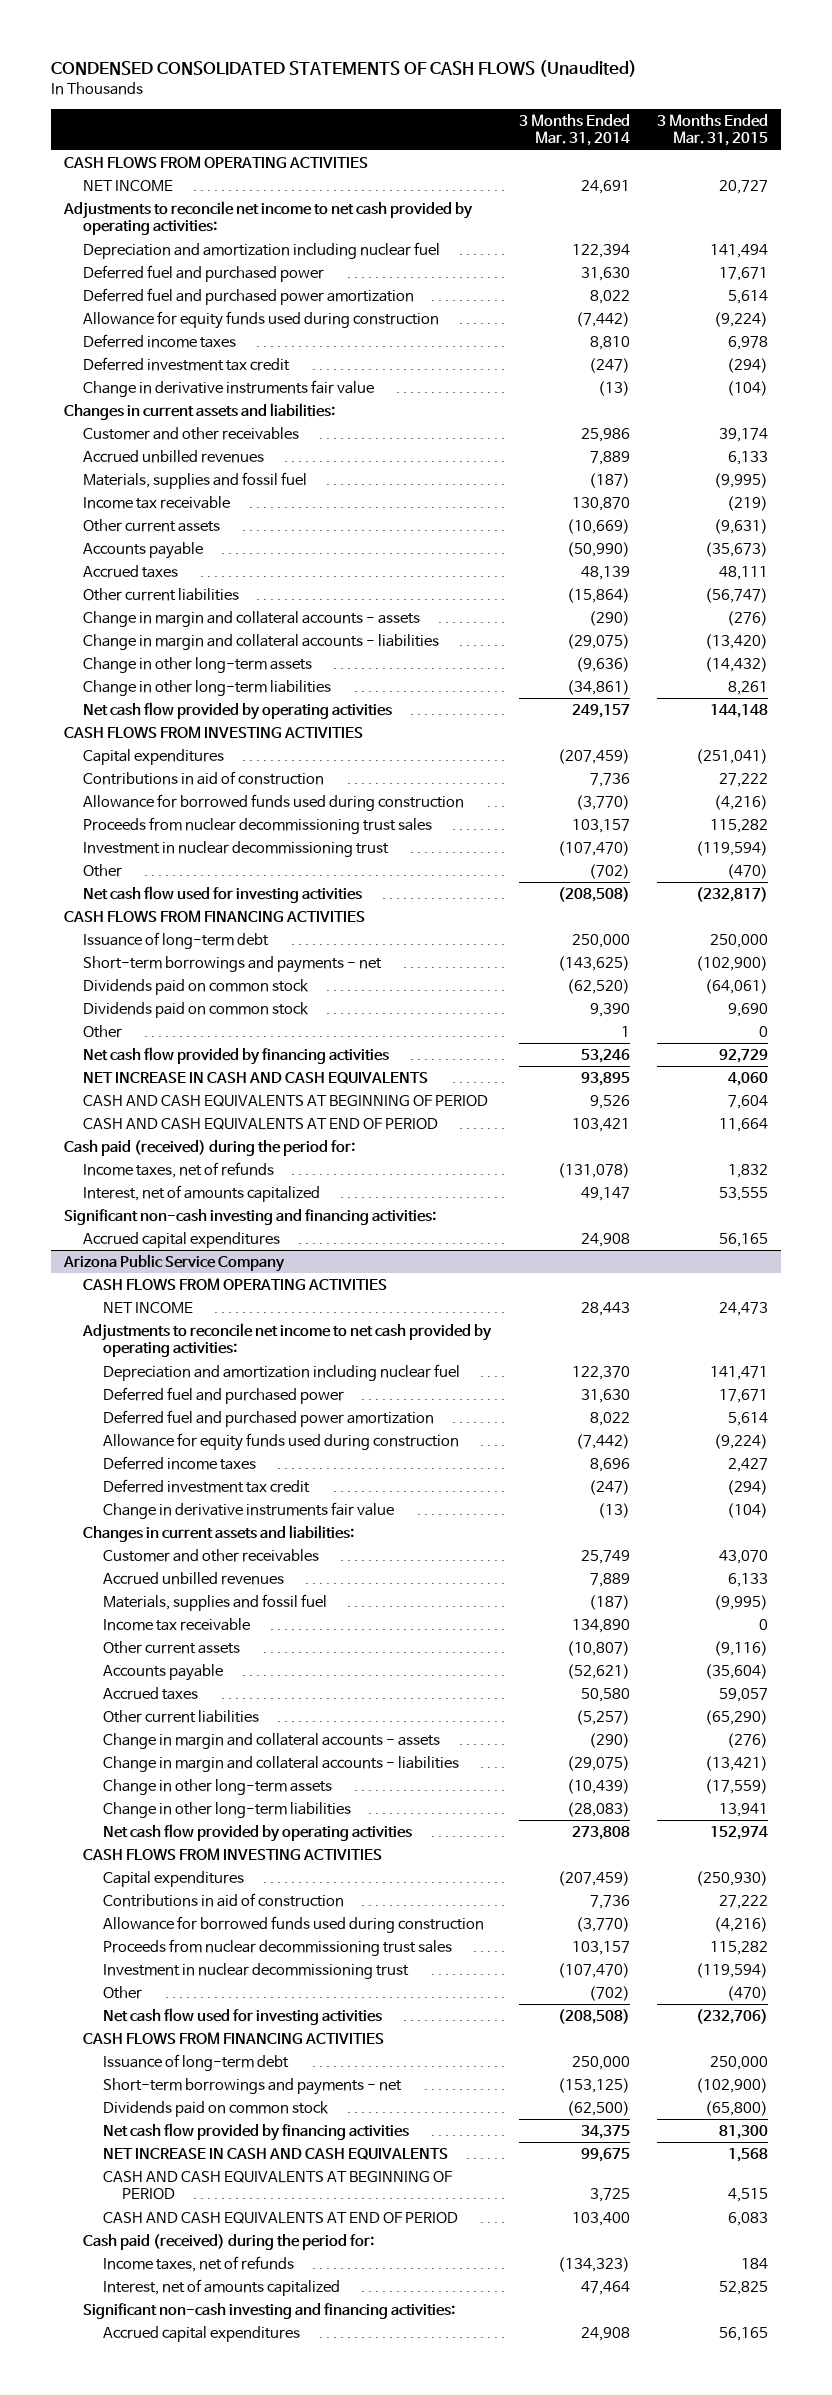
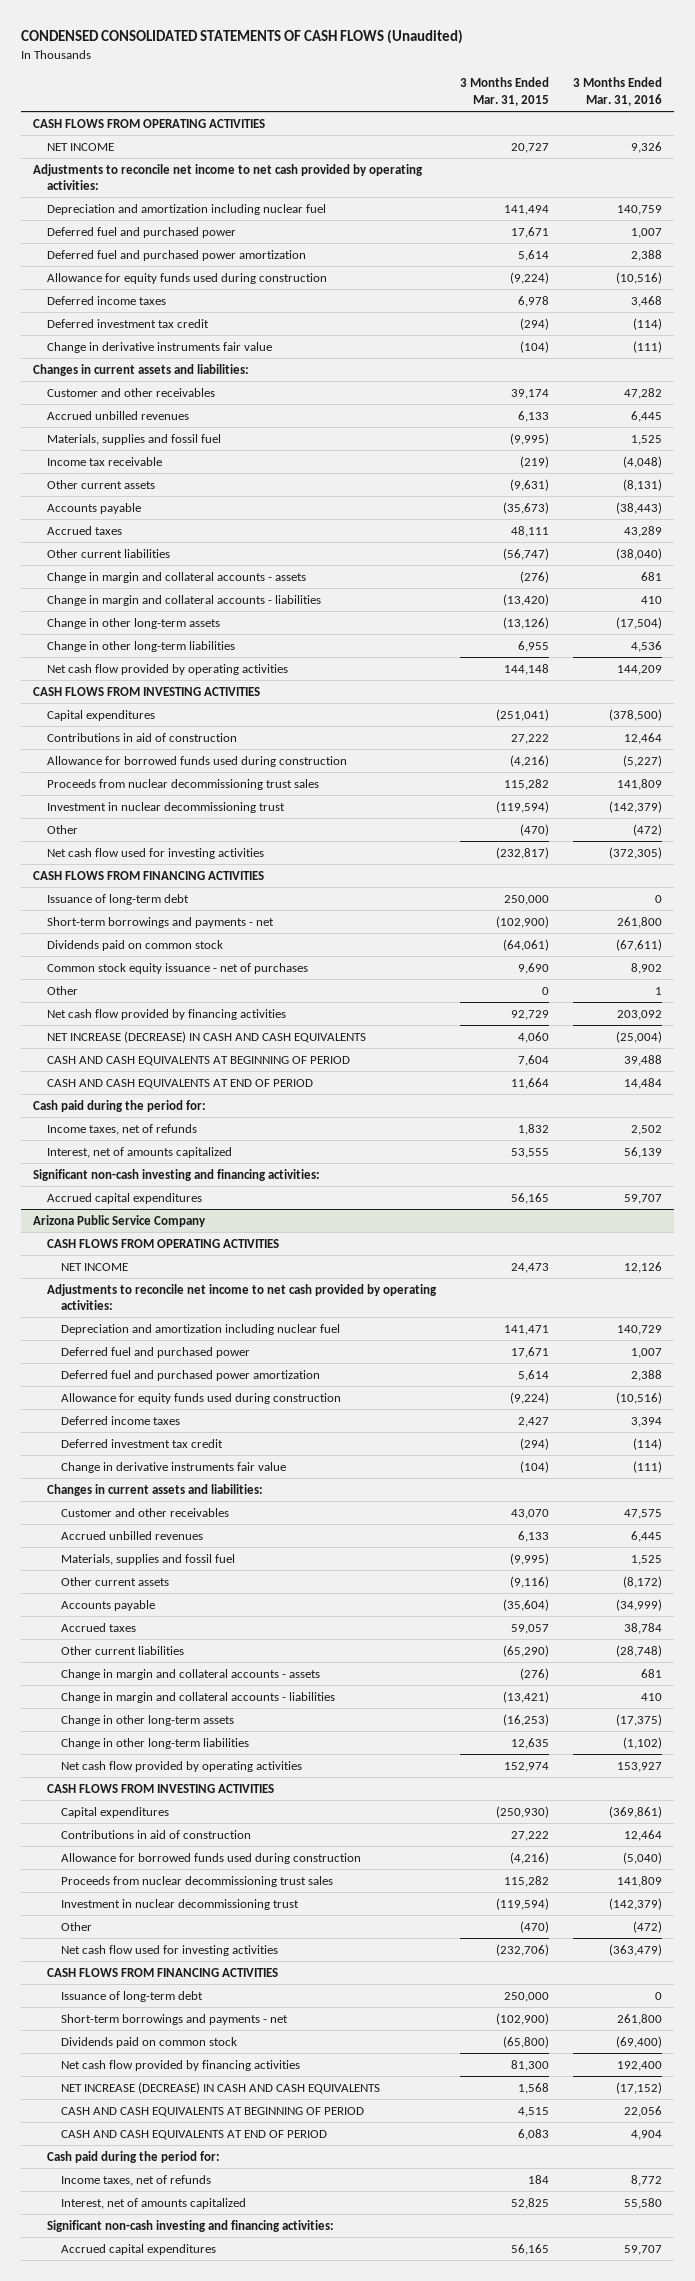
- | 3 Months Ended Mar. 31, 2014 | 3 Months Ended Mar. 31, 2015
+ | 3 Months Ended Mar. 31, 2015 | 3 Months Ended Mar. 31, 2016
- Change in other long-term assets | (9,636) | (14,432)
- Change in other long-term liabilities | (34,861) | 8,261
+ Change in other long-term assets | (13,126) | (17,504)
+ Change in other long-term liabilities | 6,955 | 4,536
- Dividends paid on common stock | 9,390 | 9,690
+ Common stock equity issuance - net of purchases | 9,690 | 8,902
- NET INCREASE IN CASH AND CASH EQUIVALENTS | 93,895 | 4,060
+ NET INCREASE (DECREASE) IN CASH AND CASH EQUIVALENTS | 4,060 | (25,004)
- Cash paid (received) during the period for:
+ Cash paid during the period for:
@ Arizona Public Service Company
- Income tax receivable | 134,890 | 0
- Change in other long-term assets | (10,439) | (17,559)
- Change in other long-term liabilities | (28,083) | 13,941
+ Change in other long-term assets | (16,253) | (17,375)
+ Change in other long-term liabilities | 12,635 | (1,102)
- NET INCREASE IN CASH AND CASH EQUIVALENTS | 99,675 | 1,568
+ NET INCREASE (DECREASE) IN CASH AND CASH EQUIVALENTS | 1,568 | (17,152)
- Cash paid (received) during the period for:
+ Cash paid during the period for:

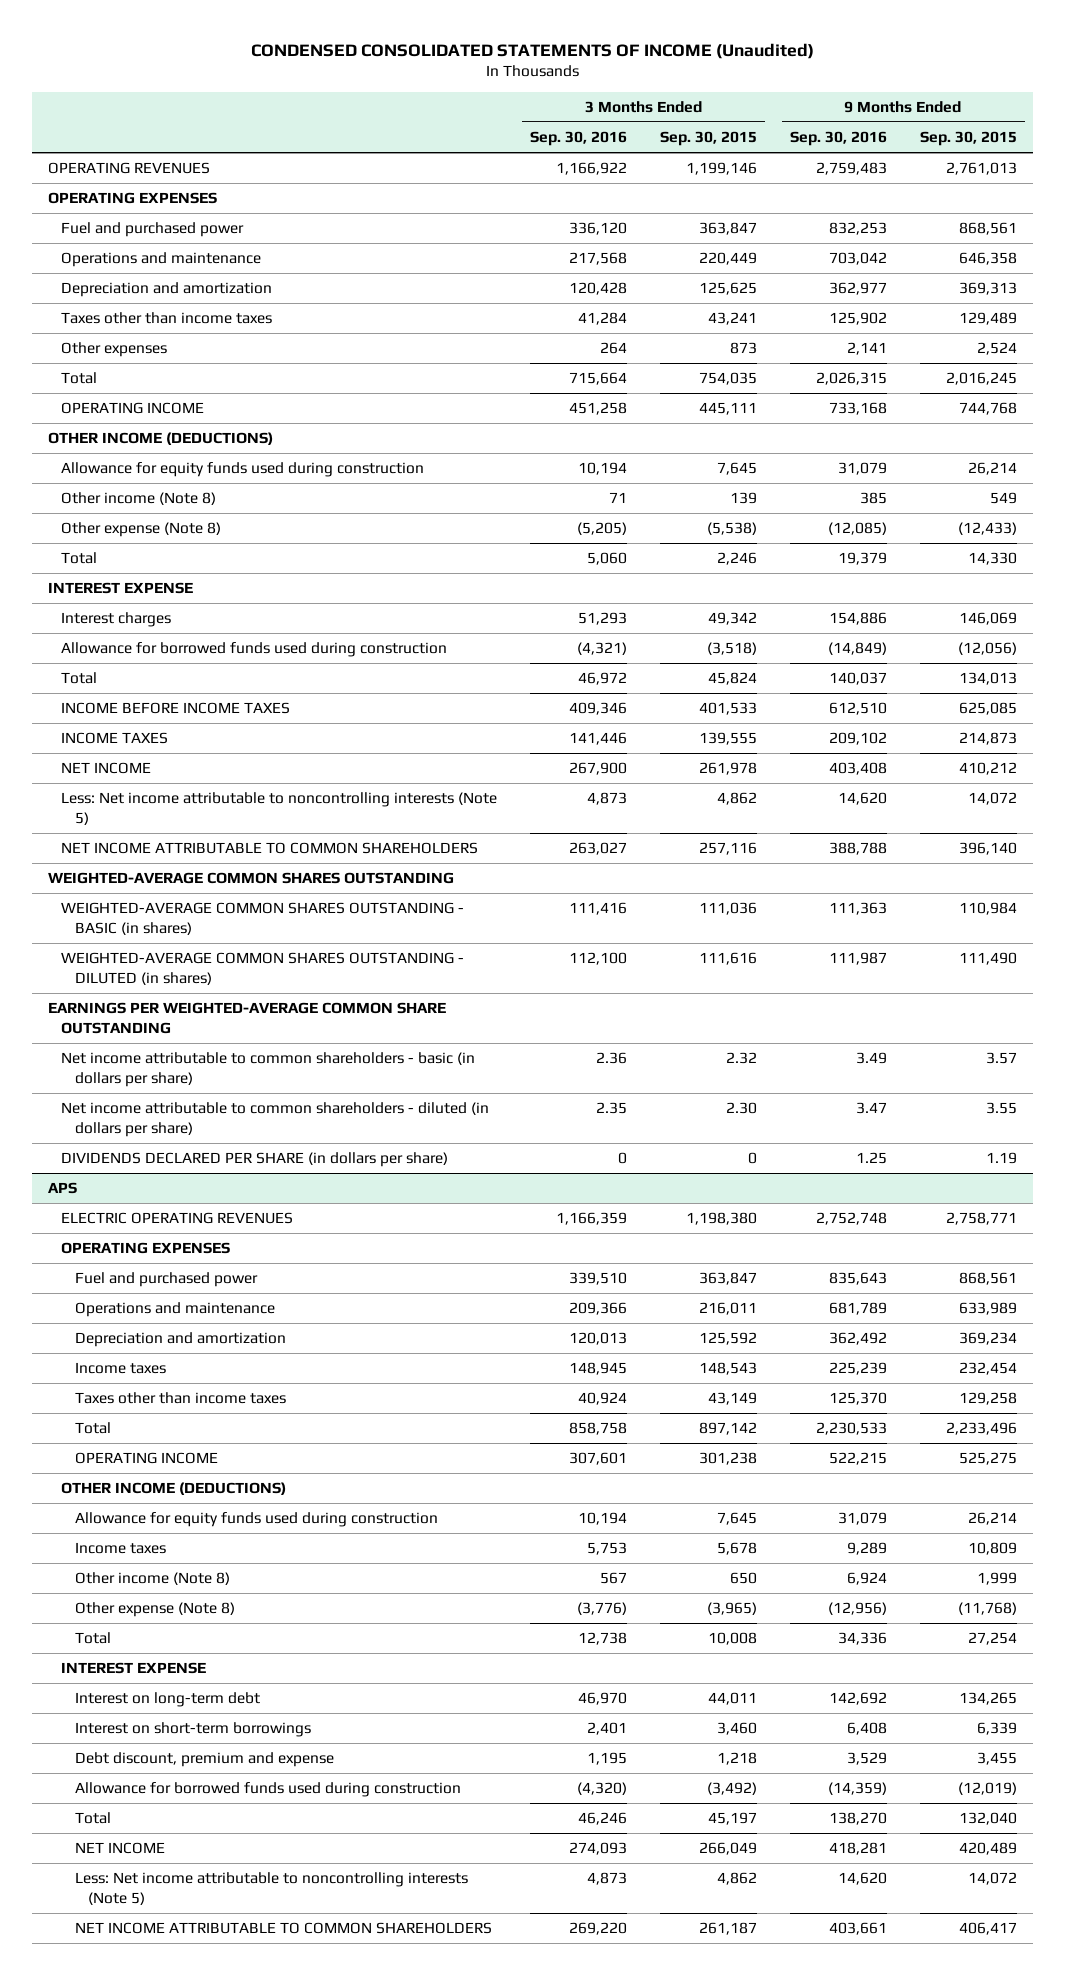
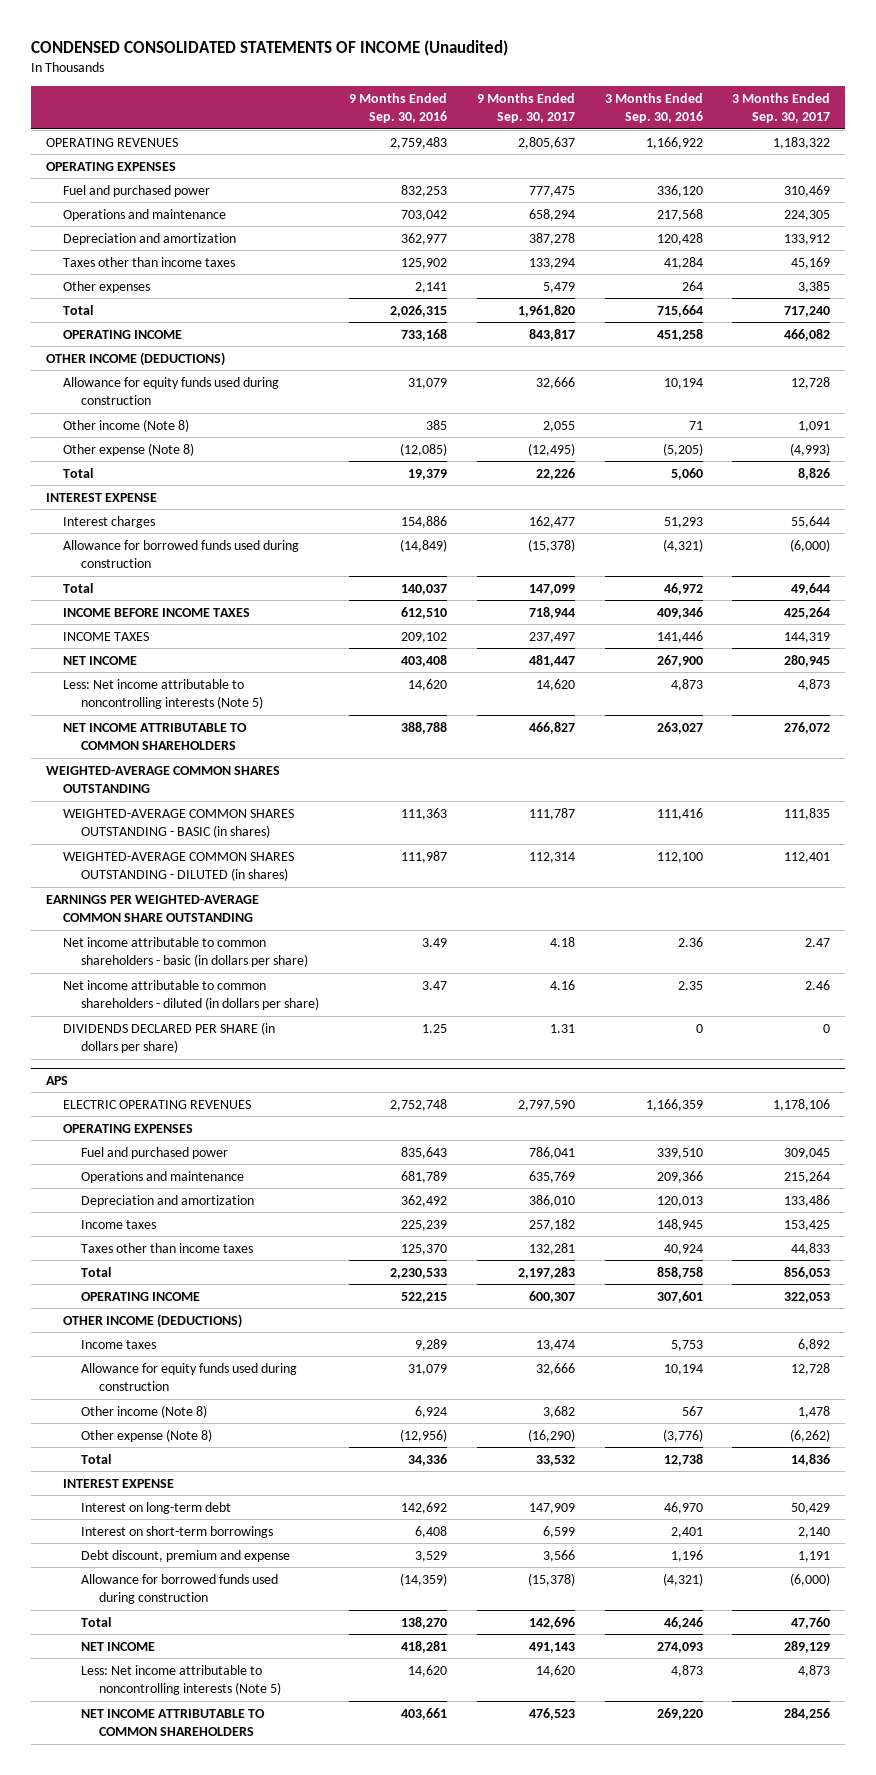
- | 3 Months Ended Sep. 30, 2016 | 3 Months Ended Sep. 30, 2015 | 9 Months Ended Sep. 30, 2016 | 9 Months Ended Sep. 30, 2015
+ | 9 Months Ended Sep. 30, 2016 | 9 Months Ended Sep. 30, 2017 | 3 Months Ended Sep. 30, 2016 | 3 Months Ended Sep. 30, 2017
@ APS
moved down: Allowance for equity funds used during construction | 31,079 | 32,666 | 10,194 | 12,728
- Debt discount, premium and expense | 1,195 | 1,218 | 3,529 | 3,455
- Allowance for borrowed funds used during construction | (4,320) | (3,492) | (14,359) | (12,019)
+ Debt discount, premium and expense | 3,529 | 3,566 | 1,196 | 1,191
+ Allowance for borrowed funds used during construction | (14,359) | (15,378) | (4,321) | (6,000)

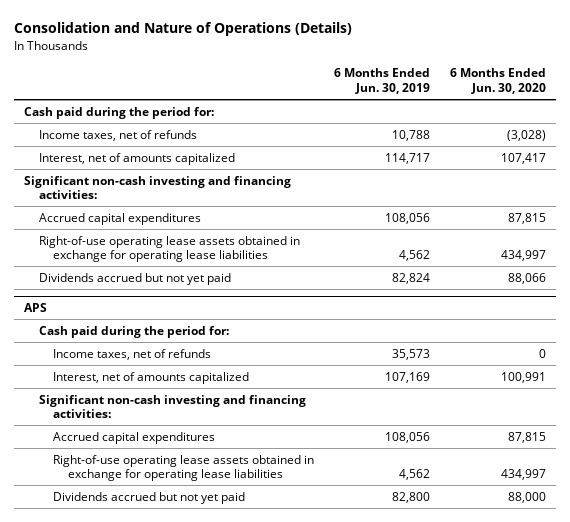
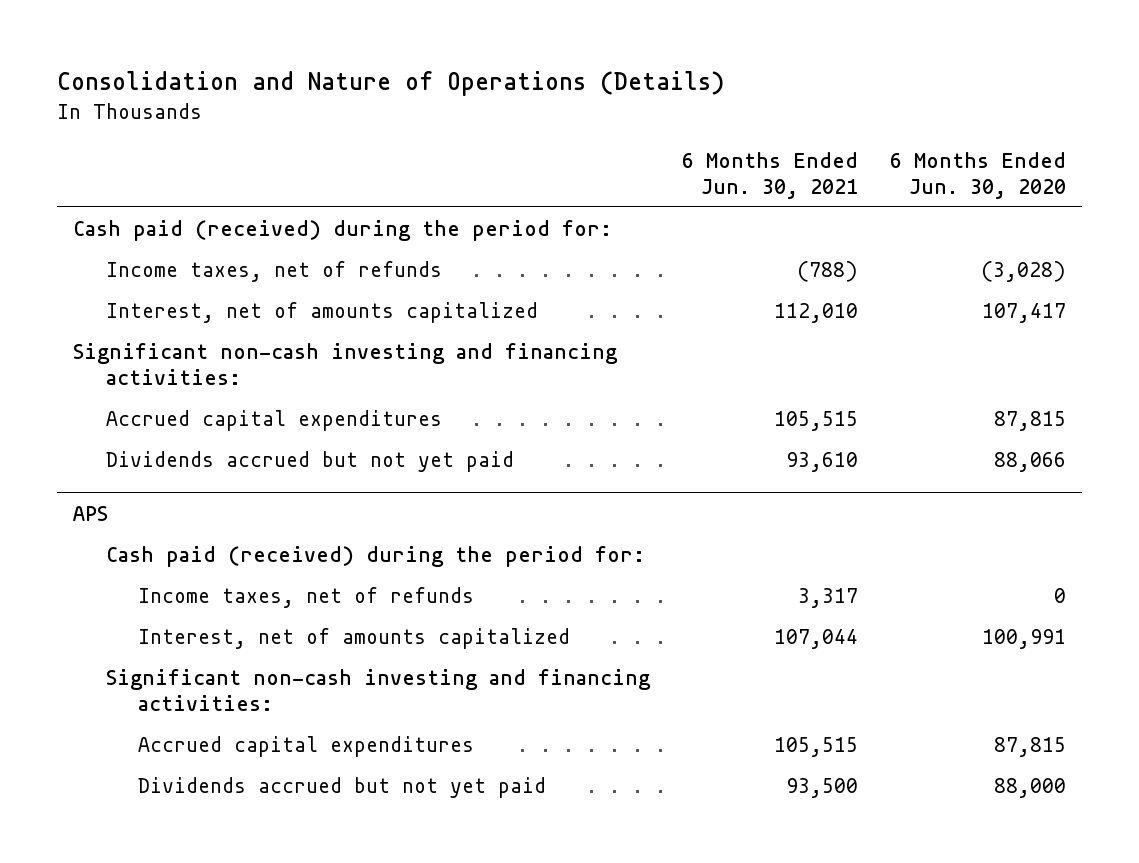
- | 6 Months Ended Jun. 30, 2019 | 6 Months Ended Jun. 30, 2020
+ | 6 Months Ended Jun. 30, 2021 | 6 Months Ended Jun. 30, 2020
- Cash paid during the period for:
+ Cash paid (received) during the period for:
- Right-of-use operating lease assets obtained in exchange for operating lease liabilities | 4,562 | 434,997
@ APS
- Cash paid during the period for:
+ Cash paid (received) during the period for:
- Right-of-use operating lease assets obtained in exchange for operating lease liabilities | 4,562 | 434,997

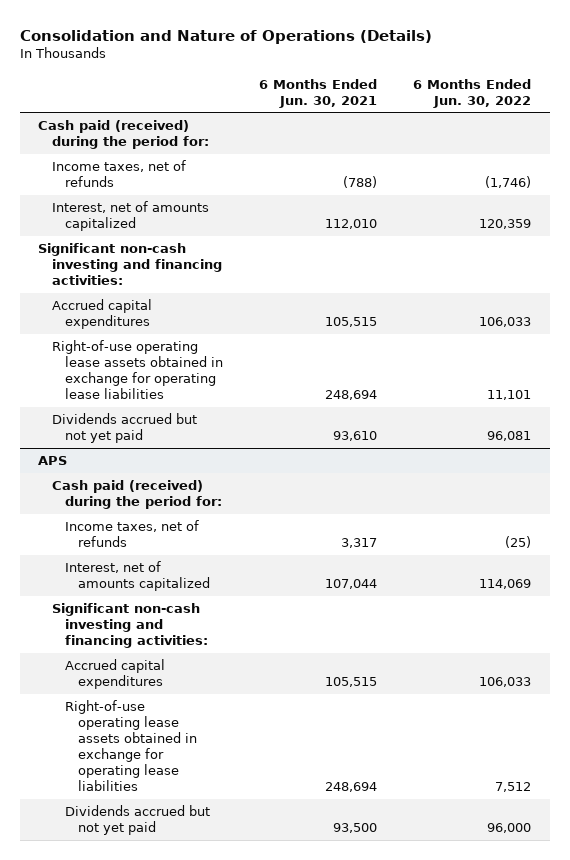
- | 6 Months Ended Jun. 30, 2021 | 6 Months Ended Jun. 30, 2020
+ | 6 Months Ended Jun. 30, 2021 | 6 Months Ended Jun. 30, 2022
+ Right-of-use operating lease assets obtained in exchange for operating lease liabilities | 248,694 | 11,101
@ APS
+ Right-of-use operating lease assets obtained in exchange for operating lease liabilities | 248,694 | 7,512

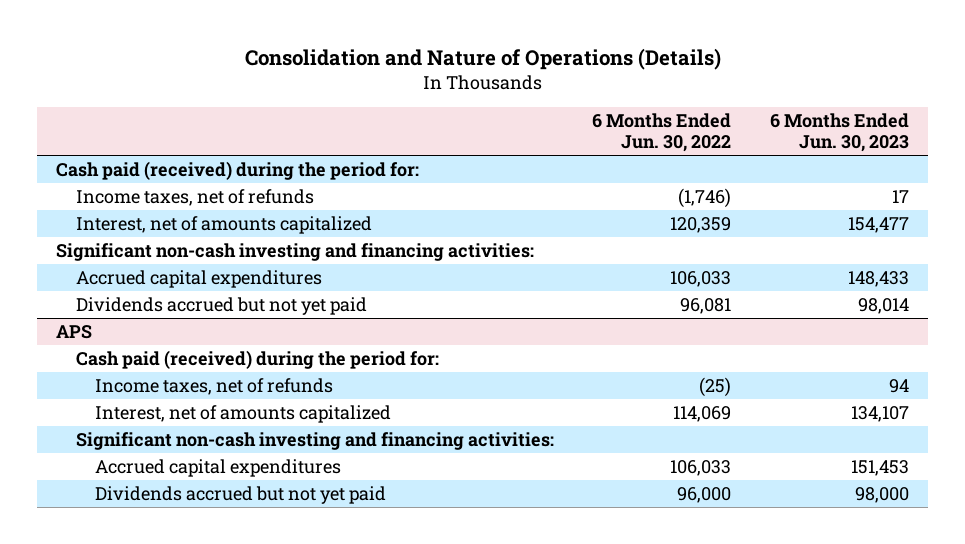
- | 6 Months Ended Jun. 30, 2021 | 6 Months Ended Jun. 30, 2022
+ | 6 Months Ended Jun. 30, 2022 | 6 Months Ended Jun. 30, 2023
- Right-of-use operating lease assets obtained in exchange for operating lease liabilities | 248,694 | 11,101
@ APS
- Right-of-use operating lease assets obtained in exchange for operating lease liabilities | 248,694 | 7,512

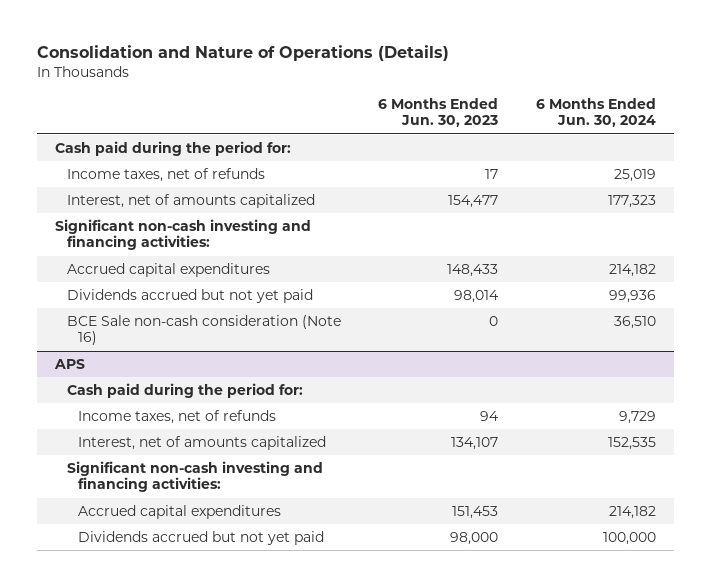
- | 6 Months Ended Jun. 30, 2022 | 6 Months Ended Jun. 30, 2023
+ | 6 Months Ended Jun. 30, 2023 | 6 Months Ended Jun. 30, 2024
- Cash paid (received) during the period for:
+ Cash paid during the period for:
+ BCE Sale non-cash consideration (Note 16) | 0 | 36,510
@ APS
- Cash paid (received) during the period for:
+ Cash paid during the period for:

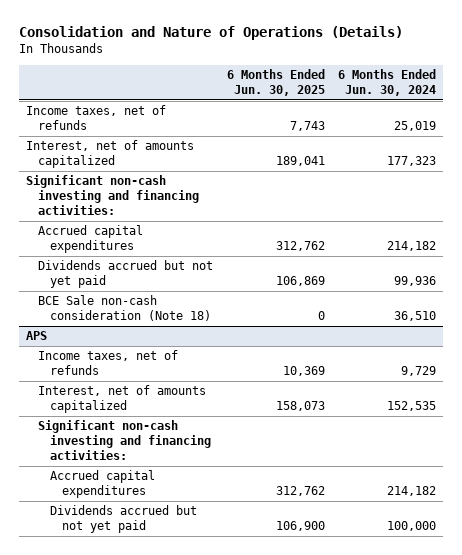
- | 6 Months Ended Jun. 30, 2023 | 6 Months Ended Jun. 30, 2024
+ | 6 Months Ended Jun. 30, 2025 | 6 Months Ended Jun. 30, 2024
- Cash paid during the period for:
- BCE Sale non-cash consideration (Note 16) | 0 | 36,510
+ BCE Sale non-cash consideration (Note 18) | 0 | 36,510
@ APS
- Cash paid during the period for:

